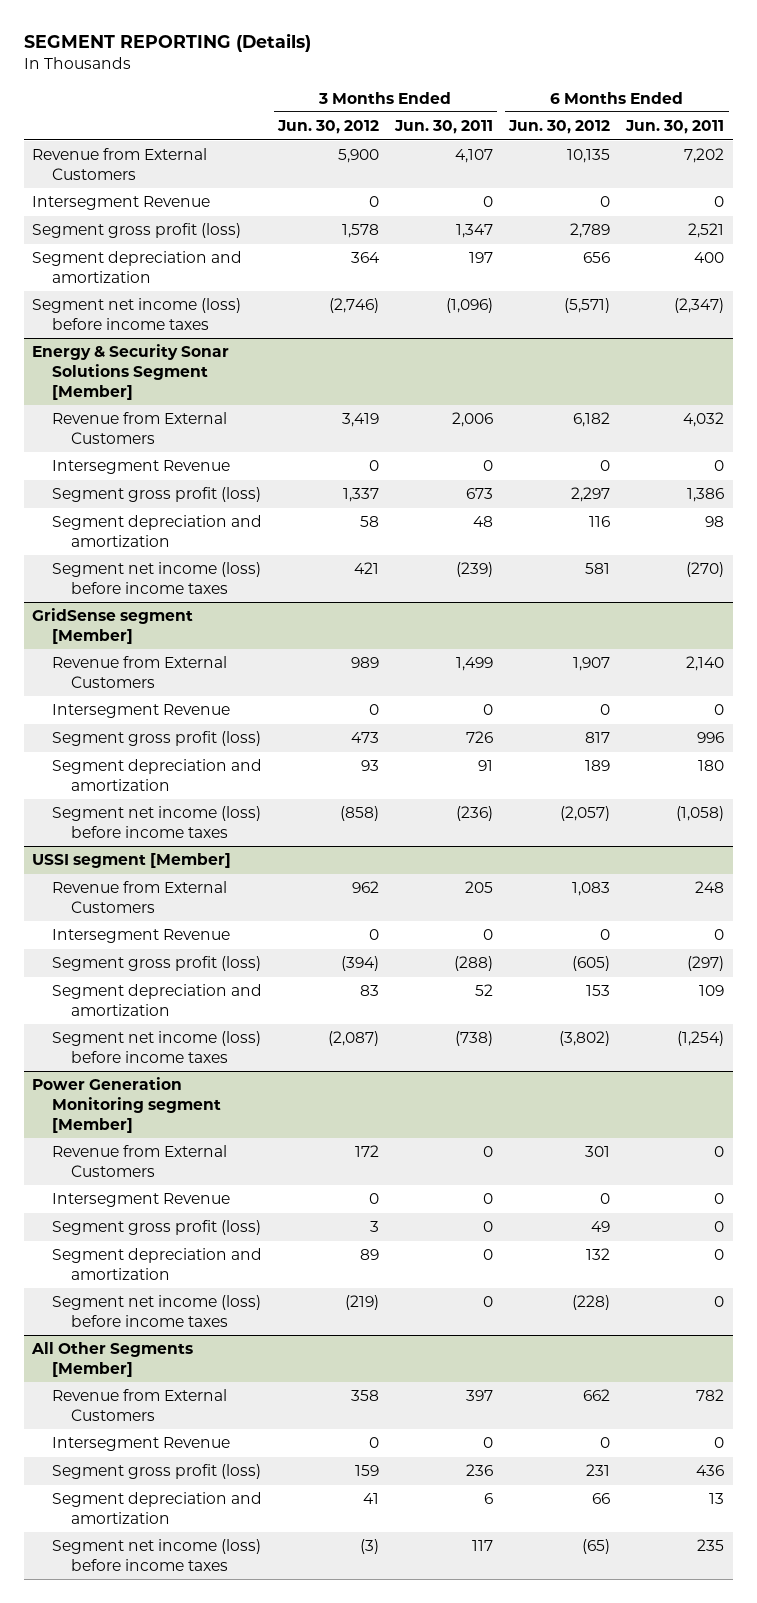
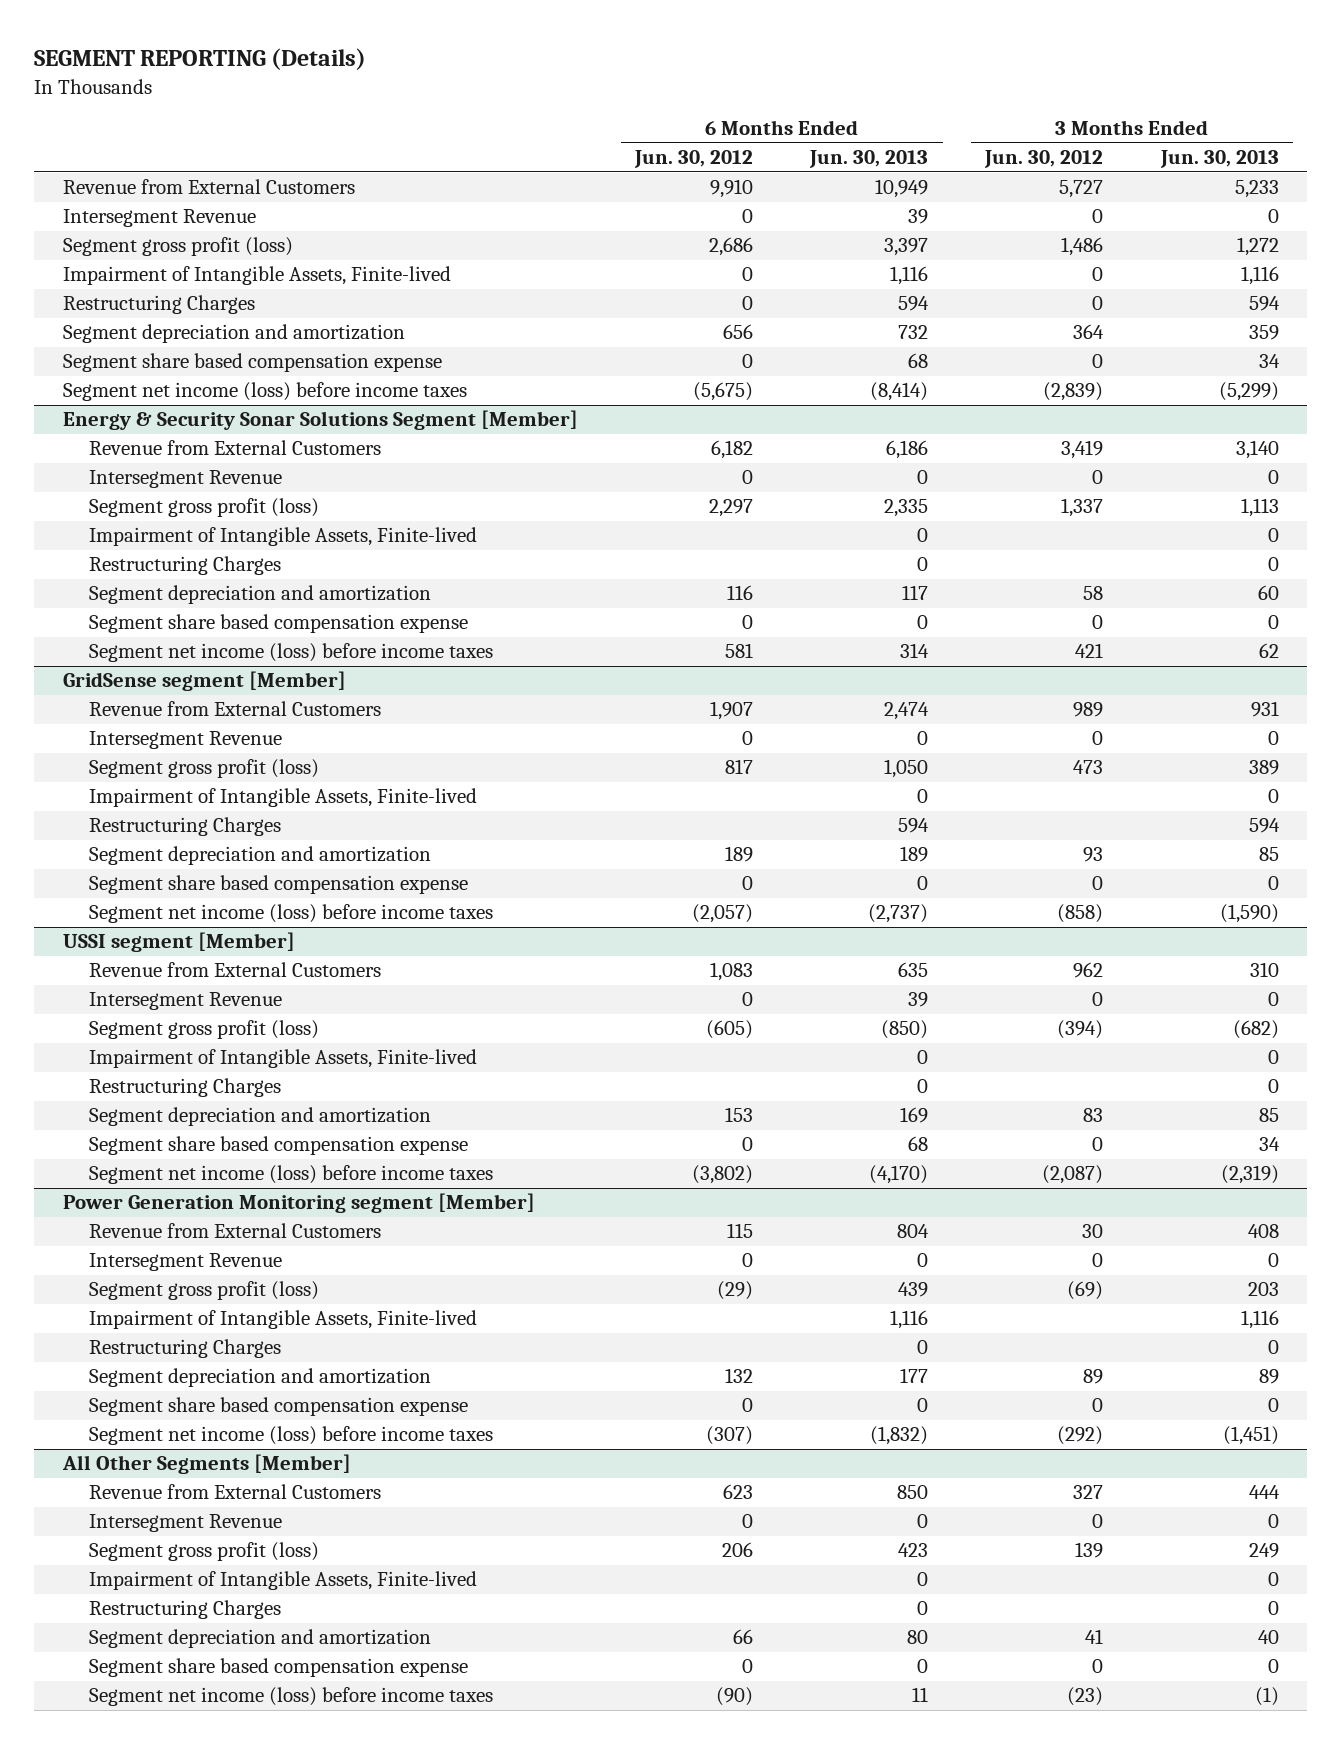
- | 3 Months Ended Jun. 30, 2012 | 3 Months Ended Jun. 30, 2011 | 6 Months Ended Jun. 30, 2012 | 6 Months Ended Jun. 30, 2011
+ | 6 Months Ended Jun. 30, 2012 | 6 Months Ended Jun. 30, 2013 | 3 Months Ended Jun. 30, 2012 | 3 Months Ended Jun. 30, 2013
- Revenue from External Customers | 5,900 | 4,107 | 10,135 | 7,202
+ Revenue from External Customers | 9,910 | 10,949 | 5,727 | 5,233
- Segment gross profit (loss) | 1,578 | 1,347 | 2,789 | 2,521
+ Segment gross profit (loss) | 2,686 | 3,397 | 1,486 | 1,272
+ Impairment of Intangible Assets, Finite-lived | 0 | 1,116 | 0 | 1,116
+ Restructuring Charges | 0 | 594 | 0 | 594
- Segment net income (loss) before income taxes | (2,746) | (1,096) | (5,571) | (2,347)
+ Segment share based compensation expense | 0 | 68 | 0 | 34
+ Segment net income (loss) before income taxes | (5,675) | (8,414) | (2,839) | (5,299)
@ Energy & Security Sonar Solutions Segment [Member]
+ Impairment of Intangible Assets, Finite-lived | | 0 | | 0
+ Restructuring Charges | | 0 | | 0
+ Segment share based compensation expense | 0 | 0 | 0 | 0
@ GridSense segment [Member]
+ Impairment of Intangible Assets, Finite-lived | | 0 | | 0
+ Restructuring Charges | | 594 | | 594
+ Segment share based compensation expense | 0 | 0 | 0 | 0
@ USSI segment [Member]
+ Impairment of Intangible Assets, Finite-lived | | 0 | | 0
+ Restructuring Charges | | 0 | | 0
+ Segment share based compensation expense | 0 | 68 | 0 | 34
@ Power Generation Monitoring segment [Member]
- Revenue from External Customers | 172 | 0 | 301 | 0
+ Revenue from External Customers | 115 | 804 | 30 | 408
- Segment gross profit (loss) | 3 | 0 | 49 | 0
+ Segment gross profit (loss) | (29) | 439 | (69) | 203
+ Impairment of Intangible Assets, Finite-lived | | 1,116 | | 1,116
+ Restructuring Charges | | 0 | | 0
- Segment net income (loss) before income taxes | (219) | 0 | (228) | 0
+ Segment share based compensation expense | 0 | 0 | 0 | 0
+ Segment net income (loss) before income taxes | (307) | (1,832) | (292) | (1,451)
@ All Other Segments [Member]
- Revenue from External Customers | 358 | 397 | 662 | 782
+ Revenue from External Customers | 623 | 850 | 327 | 444
- Segment gross profit (loss) | 159 | 236 | 231 | 436
+ Segment gross profit (loss) | 206 | 423 | 139 | 249
+ Impairment of Intangible Assets, Finite-lived | | 0 | | 0
+ Restructuring Charges | | 0 | | 0
- Segment net income (loss) before income taxes | (3) | 117 | (65) | 235
+ Segment share based compensation expense | 0 | 0 | 0 | 0
+ Segment net income (loss) before income taxes | (90) | 11 | (23) | (1)

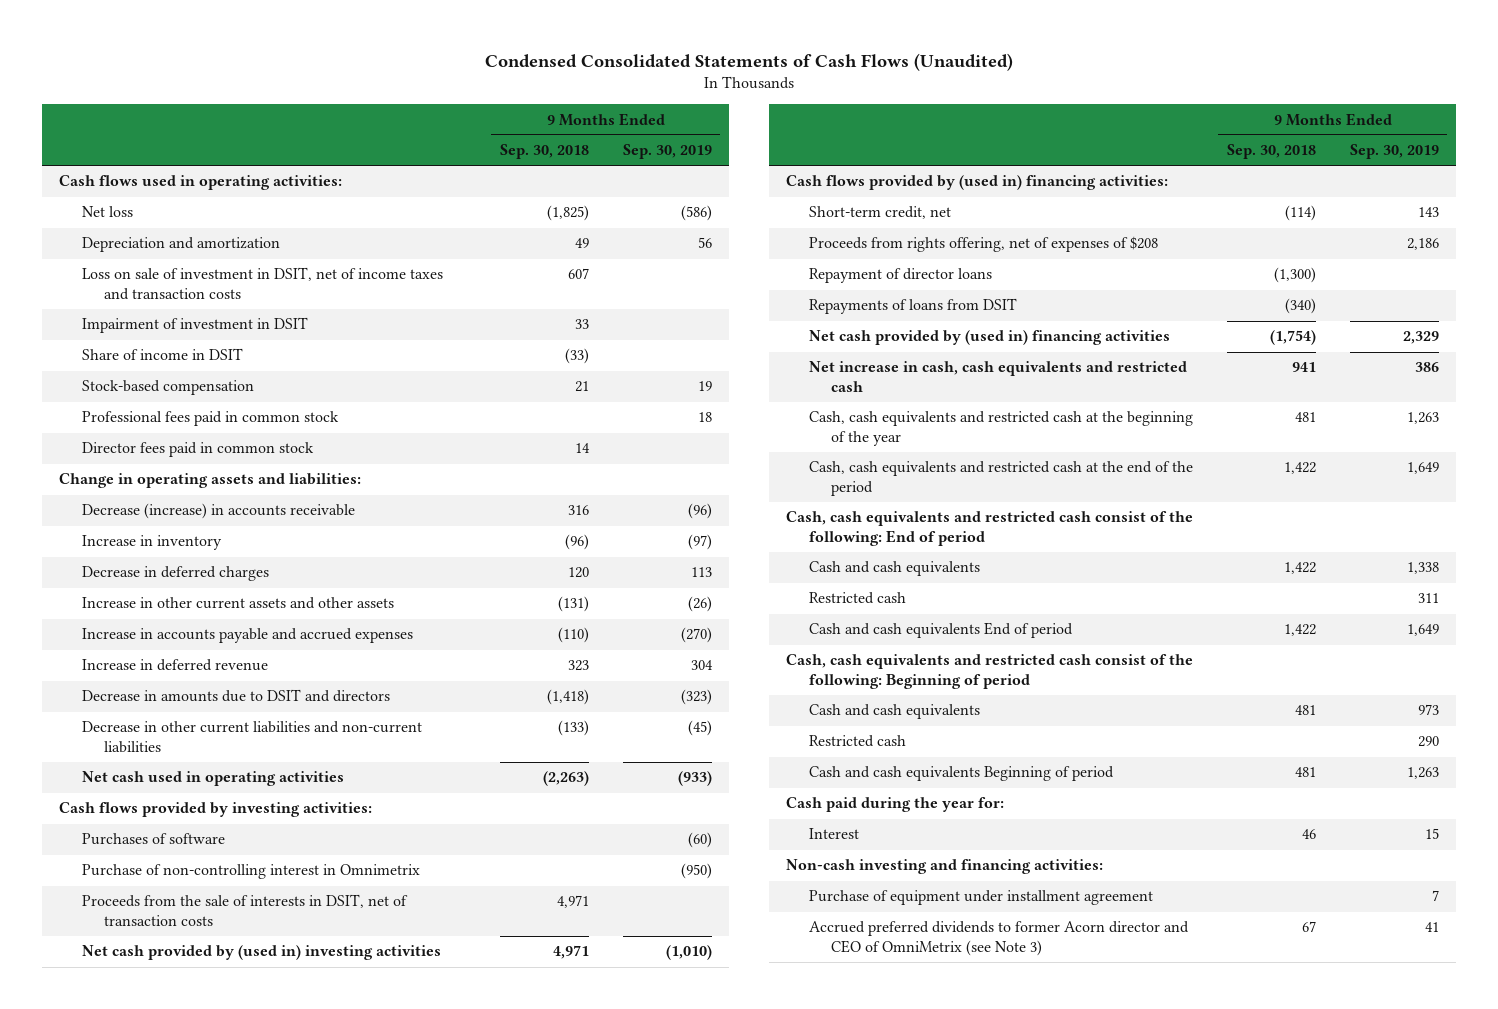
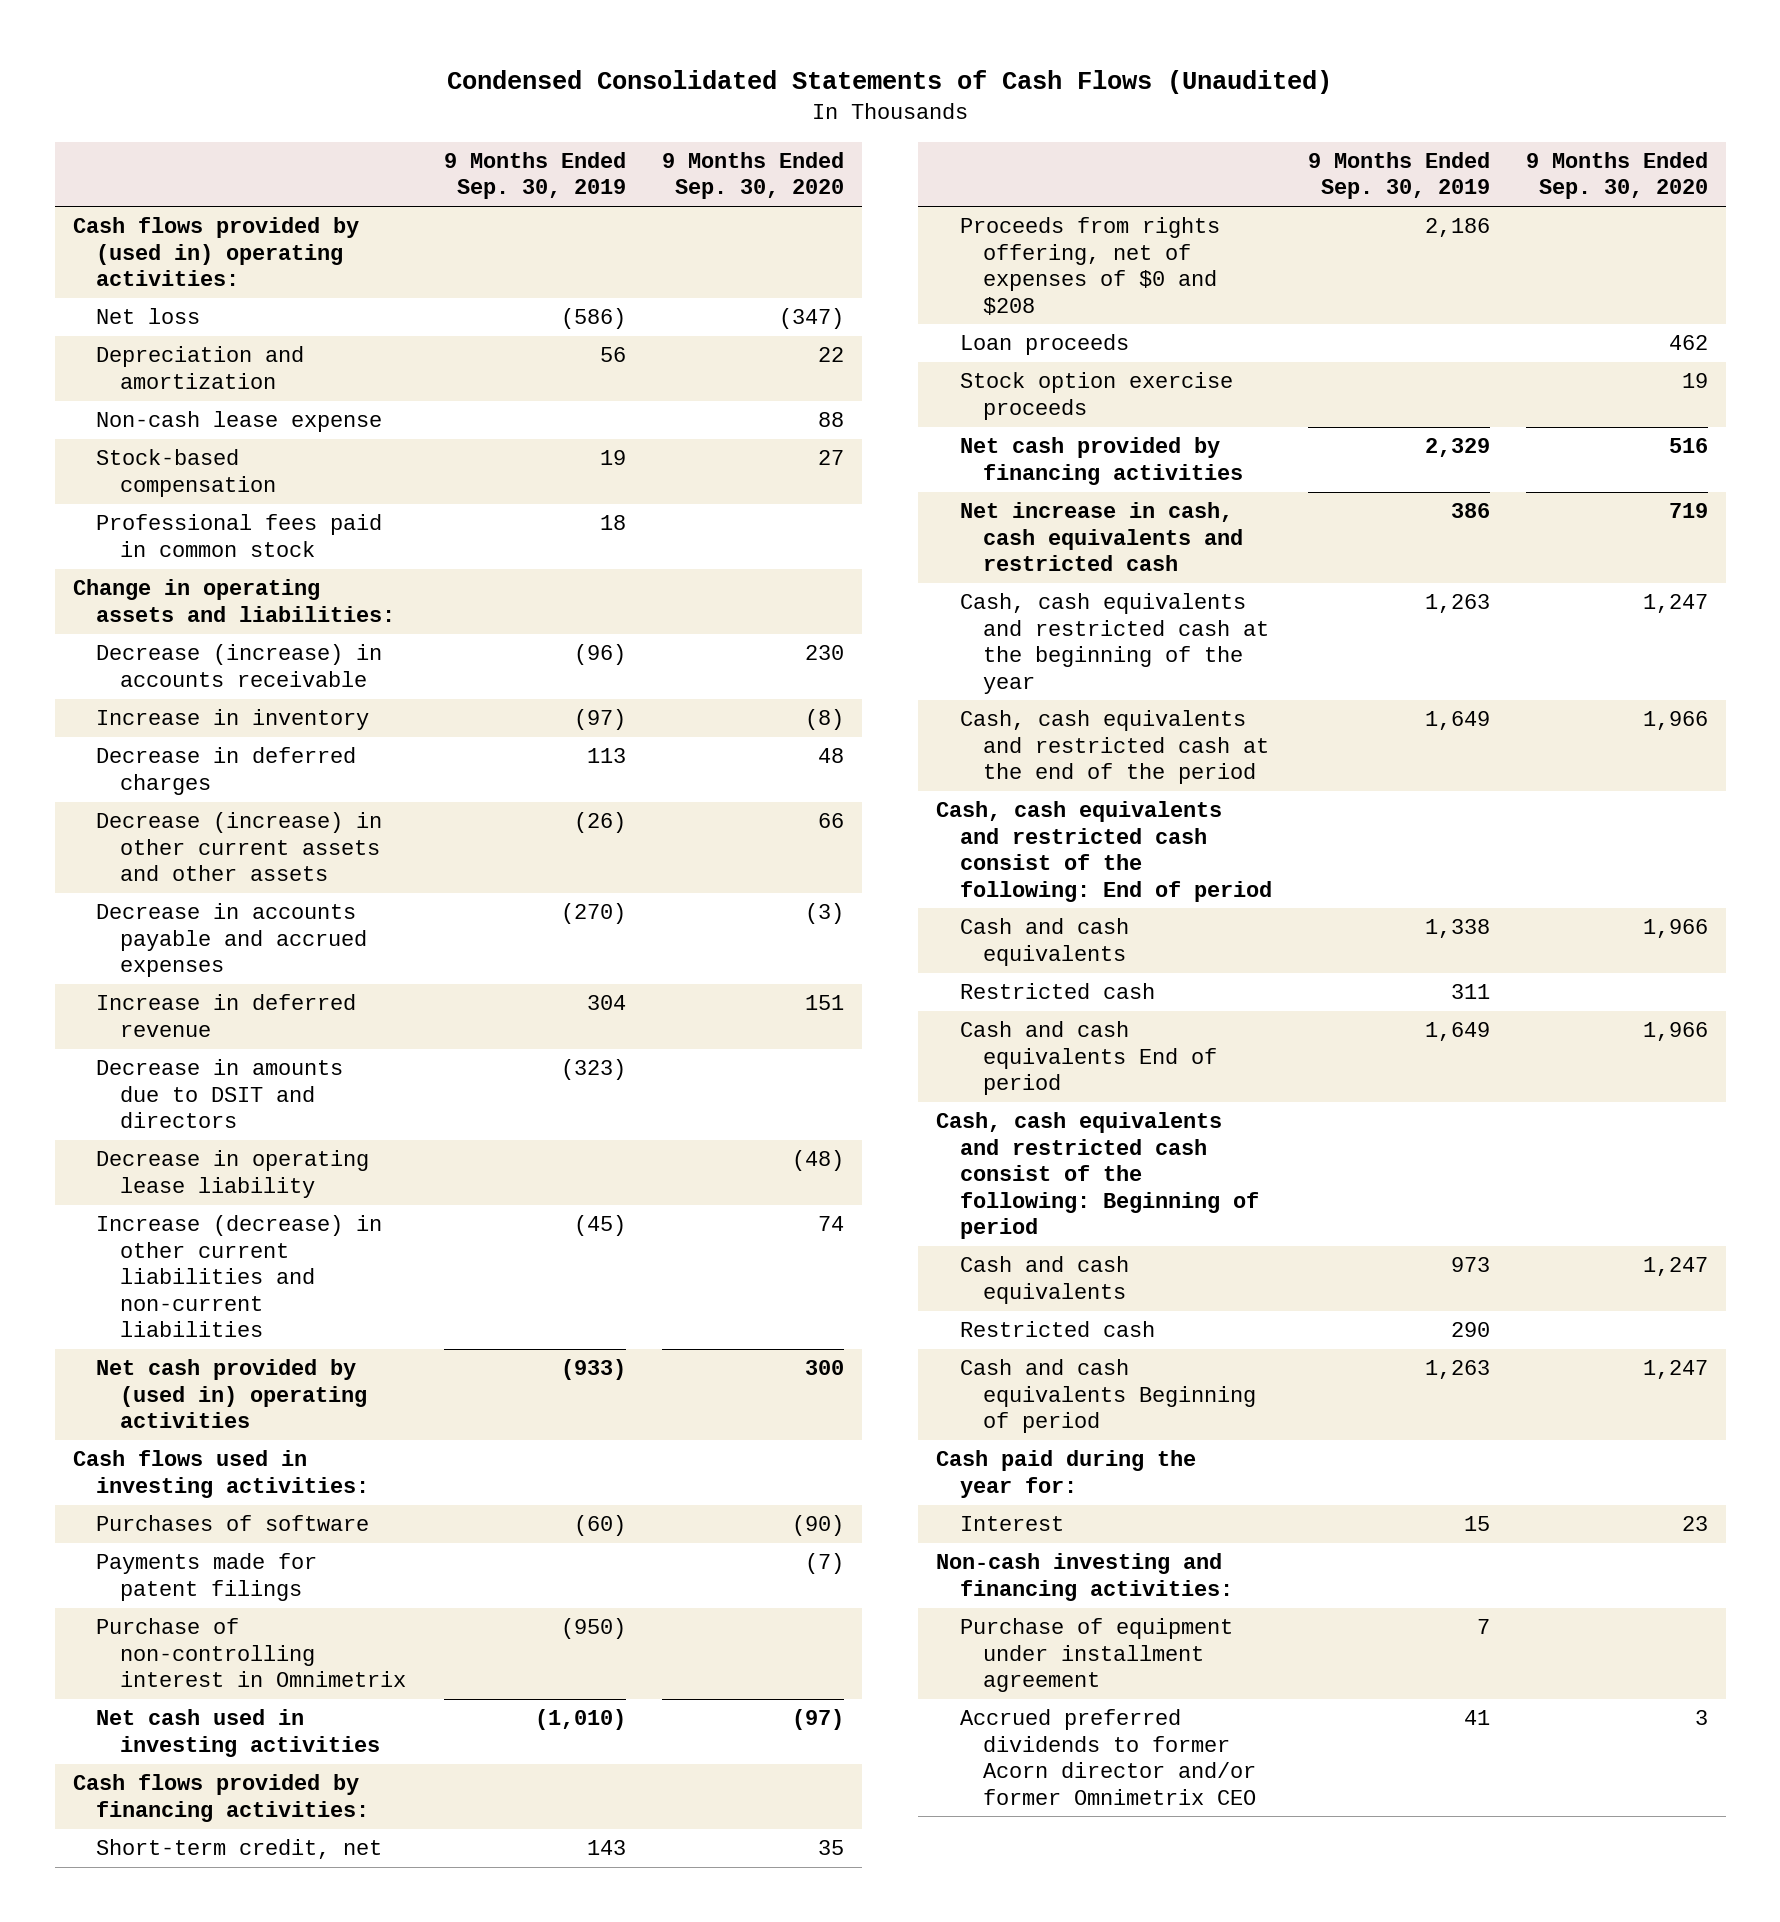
- | 9 Months Ended Sep. 30, 2018 | 9 Months Ended Sep. 30, 2019
+ | 9 Months Ended Sep. 30, 2019 | 9 Months Ended Sep. 30, 2020
- Cash flows used in operating activities:
+ Cash flows provided by (used in) operating activities:
- Loss on sale of investment in DSIT, net of income taxes and transaction costs | 607 |
- Impairment of investment in DSIT | 33 |
- Share of income in DSIT | (33) |
+ Non-cash lease expense | | 88
- Director fees paid in common stock | 14 |
- Increase in other current assets and other assets | (131) | (26)
- Increase in accounts payable and accrued expenses | (110) | (270)
+ Decrease (increase) in other current assets and other assets | (26) | 66
+ Decrease in accounts payable and accrued expenses | (270) | (3)
- Decrease in other current liabilities and non-current liabilities | (133) | (45)
- Net cash used in operating activities | (2,263) | (933)
- Cash flows provided by investing activities:
+ Decrease in operating lease liability | | (48)
+ Increase (decrease) in other current liabilities and non-current liabilities | (45) | 74
+ Net cash provided by (used in) operating activities | (933) | 300
+ Cash flows used in investing activities:
+ Payments made for patent filings | | (7)
- Proceeds from the sale of interests in DSIT, net of transaction costs | 4,971 |
- Net cash provided by (used in) investing activities | 4,971 | (1,010)
- Cash flows provided by (used in) financing activities:
+ Net cash used in investing activities | (1,010) | (97)
+ Cash flows provided by financing activities:
- Proceeds from rights offering, net of expenses of $208 | | 2,186
- Repayment of director loans | (1,300) |
- Repayments of loans from DSIT | (340) |
- Net cash provided by (used in) financing activities | (1,754) | 2,329
+ Proceeds from rights offering, net of expenses of $0 and $208 | 2,186 |
+ Loan proceeds | | 462
+ Stock option exercise proceeds | | 19
+ Net cash provided by financing activities | 2,329 | 516
- Accrued preferred dividends to former Acorn director and CEO of OmniMetrix (see Note 3) | 67 | 41
+ Accrued preferred dividends to former Acorn director and/or former Omnimetrix CEO | 41 | 3

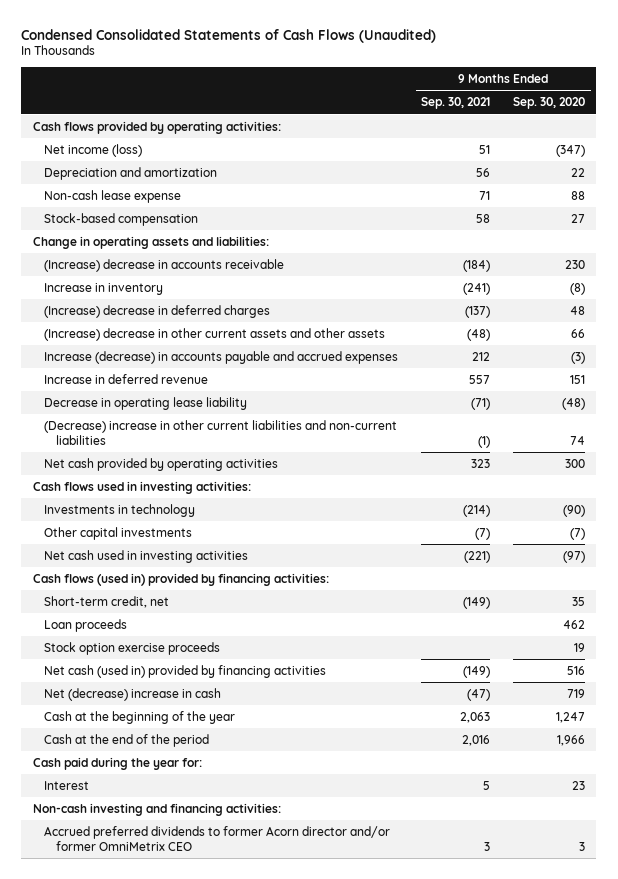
- | 9 Months Ended Sep. 30, 2019 | 9 Months Ended Sep. 30, 2020
+ | 9 Months Ended Sep. 30, 2021 | 9 Months Ended Sep. 30, 2020
- Cash flows provided by (used in) operating activities:
- Net loss | (586) | (347)
+ Cash flows provided by operating activities:
+ Net income (loss) | 51 | (347)
- Professional fees paid in common stock | 18 |
- Decrease (increase) in accounts receivable | (96) | 230
+ (Increase) decrease in accounts receivable | (184) | 230
- Decrease in deferred charges | 113 | 48
- Decrease (increase) in other current assets and other assets | (26) | 66
- Decrease in accounts payable and accrued expenses | (270) | (3)
+ (Increase) decrease in deferred charges | (137) | 48
+ (Increase) decrease in other current assets and other assets | (48) | 66
+ Increase (decrease) in accounts payable and accrued expenses | 212 | (3)
- Decrease in amounts due to DSIT and directors | (323) |
- Increase (decrease) in other current liabilities and non-current liabilities | (45) | 74
- Net cash provided by (used in) operating activities | (933) | 300
+ (Decrease) increase in other current liabilities and non-current liabilities | (1) | 74
+ Net cash provided by operating activities | 323 | 300
- Purchases of software | (60) | (90)
- Payments made for patent filings | | (7)
- Purchase of non-controlling interest in Omnimetrix | (950) |
+ Investments in technology | (214) | (90)
+ Other capital investments | (7) | (7)
- Cash flows provided by financing activities:
+ Cash flows (used in) provided by financing activities:
- Proceeds from rights offering, net of expenses of $0 and $208 | 2,186 |
- Net cash provided by financing activities | 2,329 | 516
- Net increase in cash, cash equivalents and restricted cash | 386 | 719
- Cash, cash equivalents and restricted cash at the beginning of the year | 1,263 | 1,247
- Cash, cash equivalents and restricted cash at the end of the period | 1,649 | 1,966
- Cash, cash equivalents and restricted cash consist of the following: End of period
- Cash and cash equivalents | 1,338 | 1,966
- Restricted cash | 311 |
- Cash and cash equivalents End of period | 1,649 | 1,966
- Cash, cash equivalents and restricted cash consist of the following: Beginning of period
- Cash and cash equivalents | 973 | 1,247
- Restricted cash | 290 |
- Cash and cash equivalents Beginning of period | 1,263 | 1,247
+ Net cash (used in) provided by financing activities | (149) | 516
+ Net (decrease) increase in cash | (47) | 719
+ Cash at the beginning of the year | 2,063 | 1,247
+ Cash at the end of the period | 2,016 | 1,966
- Purchase of equipment under installment agreement | 7 |
- Accrued preferred dividends to former Acorn director and/or former Omnimetrix CEO | 41 | 3
+ Accrued preferred dividends to former Acorn director and/or former OmniMetrix CEO | 3 | 3

